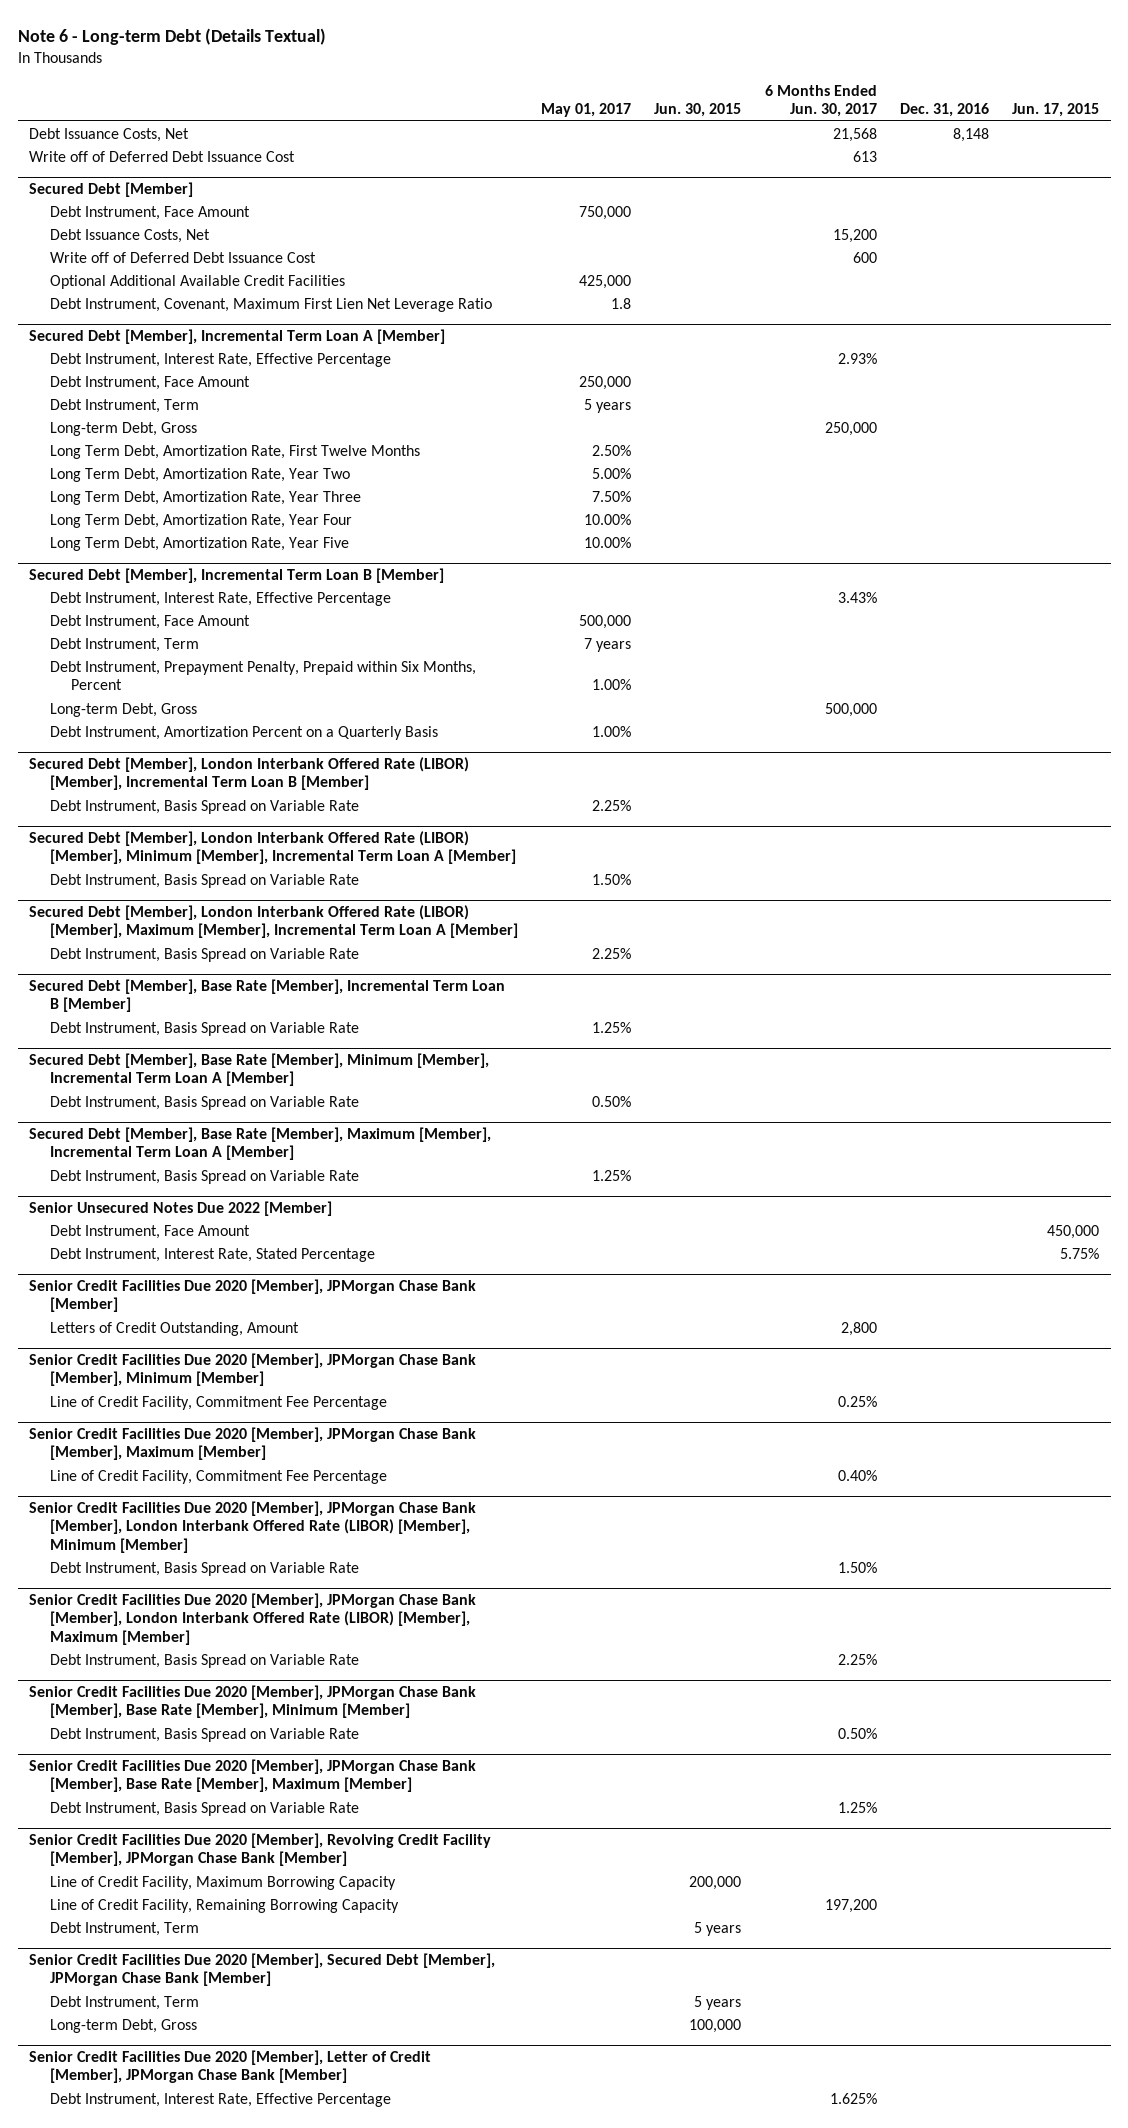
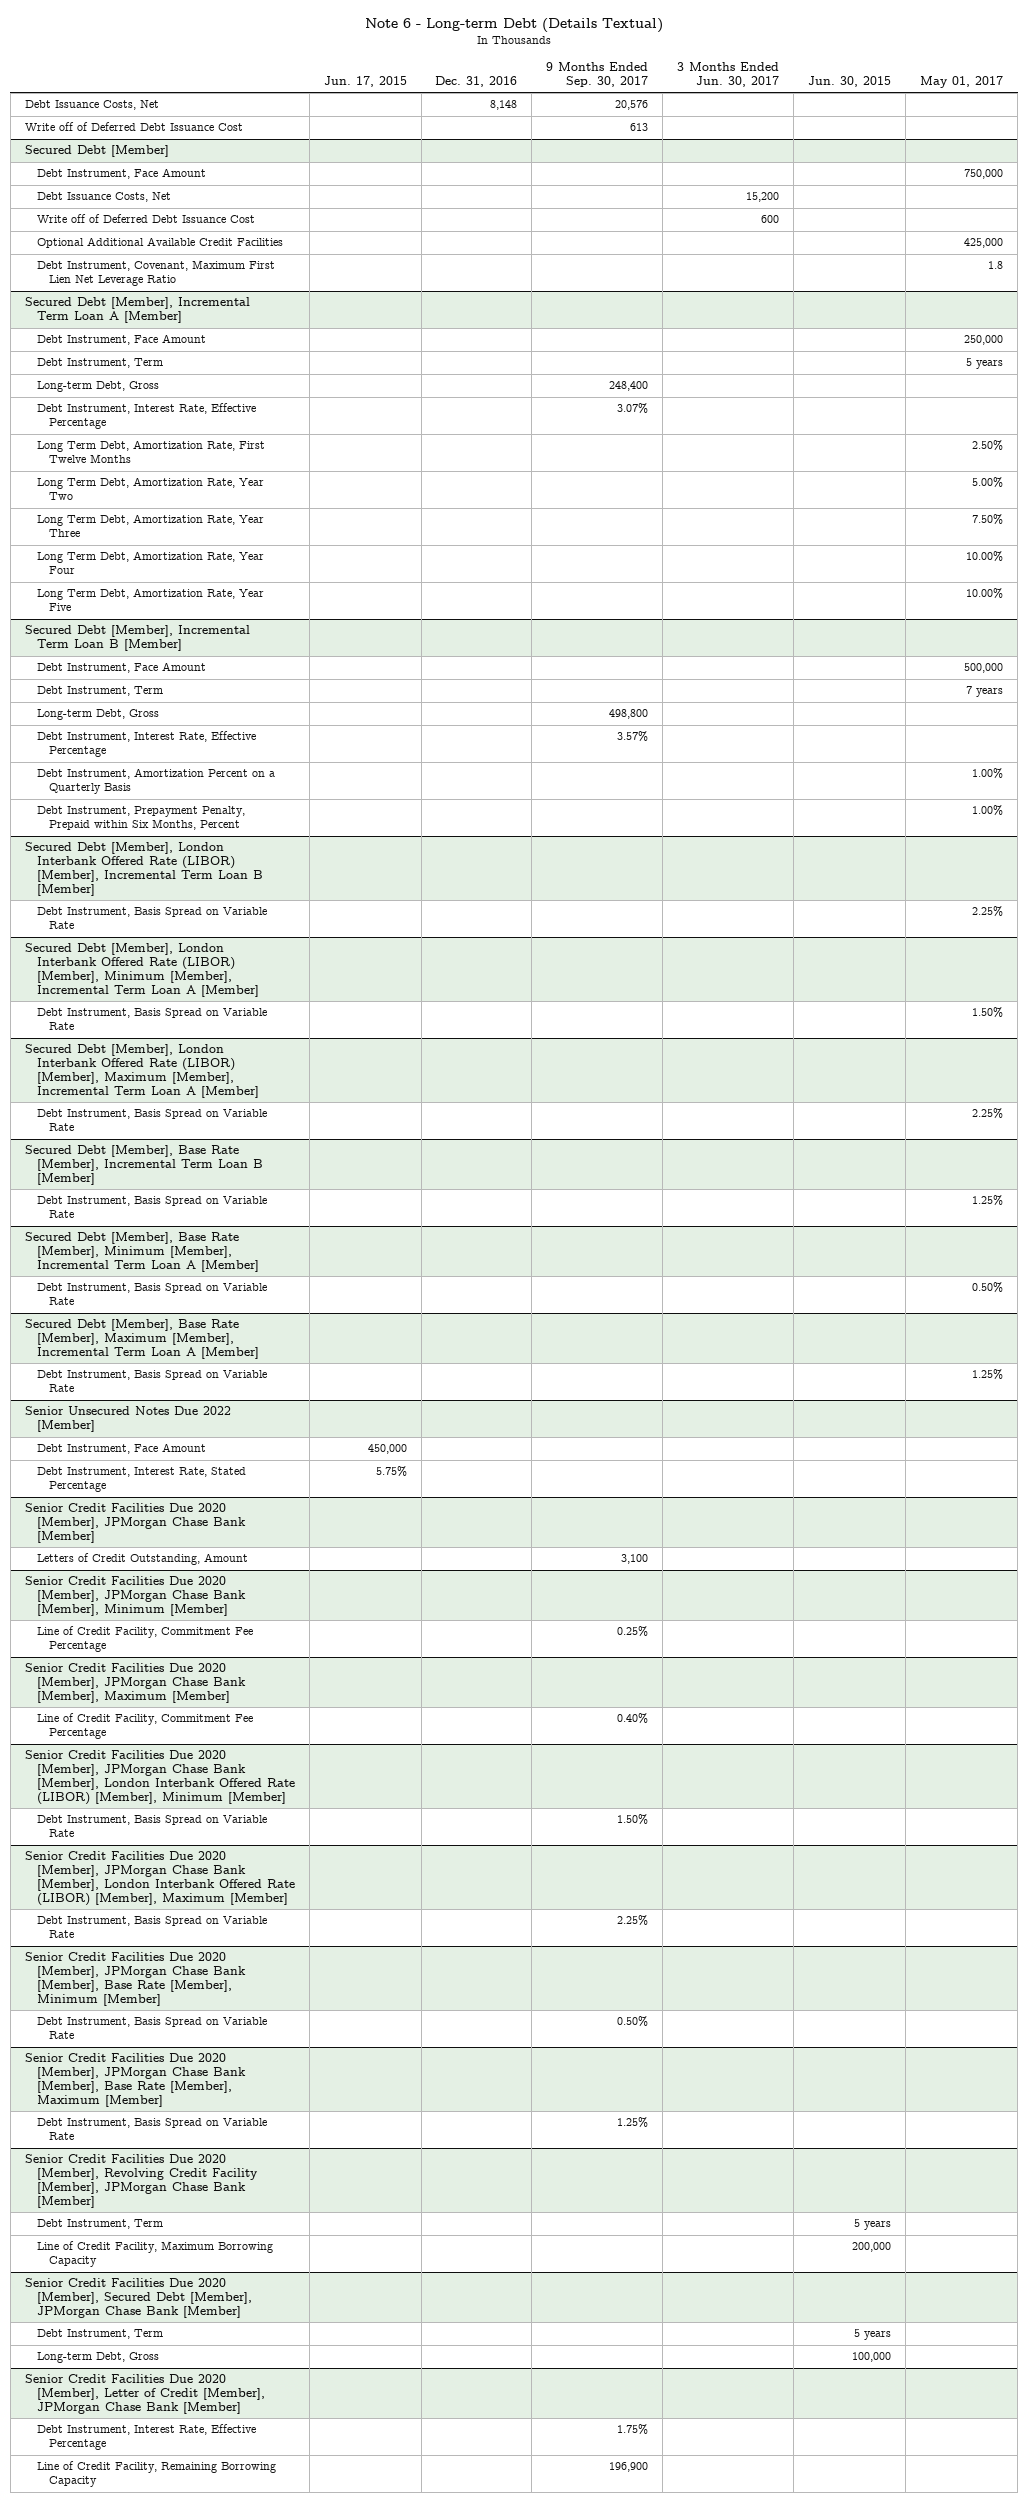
- | May 01, 2017 | Jun. 30, 2015 | 6 Months Ended Jun. 30, 2017 | Dec. 31, 2016 | Jun. 17, 2015
+ | Jun. 17, 2015 | Dec. 31, 2016 | 9 Months Ended Sep. 30, 2017 | 3 Months Ended Jun. 30, 2017 | Jun. 30, 2015 | May 01, 2017
@ Secured Debt [Member], Incremental Term Loan A [Member]
moved down: Debt Instrument, Interest Rate, Effective Percentage | | | 3.07% | | |
@ Secured Debt [Member], Incremental Term Loan B [Member]
moved down: Debt Instrument, Interest Rate, Effective Percentage | | | 3.57% | | |
moved down: Debt Instrument, Prepayment Penalty, Prepaid within Six Months, Percent | | | | | | 1.00%
@ Senior Credit Facilities Due 2020 [Member], Revolving Credit Facility [Member], JPMorgan Chase Bank [Member]
- Line of Credit Facility, Remaining Borrowing Capacity | | | 197,200 | |
moved down: Line of Credit Facility, Maximum Borrowing Capacity | | | | | 200,000 |
@ Senior Credit Facilities Due 2020 [Member], Letter of Credit [Member], JPMorgan Chase Bank [Member]
+ Line of Credit Facility, Remaining Borrowing Capacity | | | 196,900 | | |

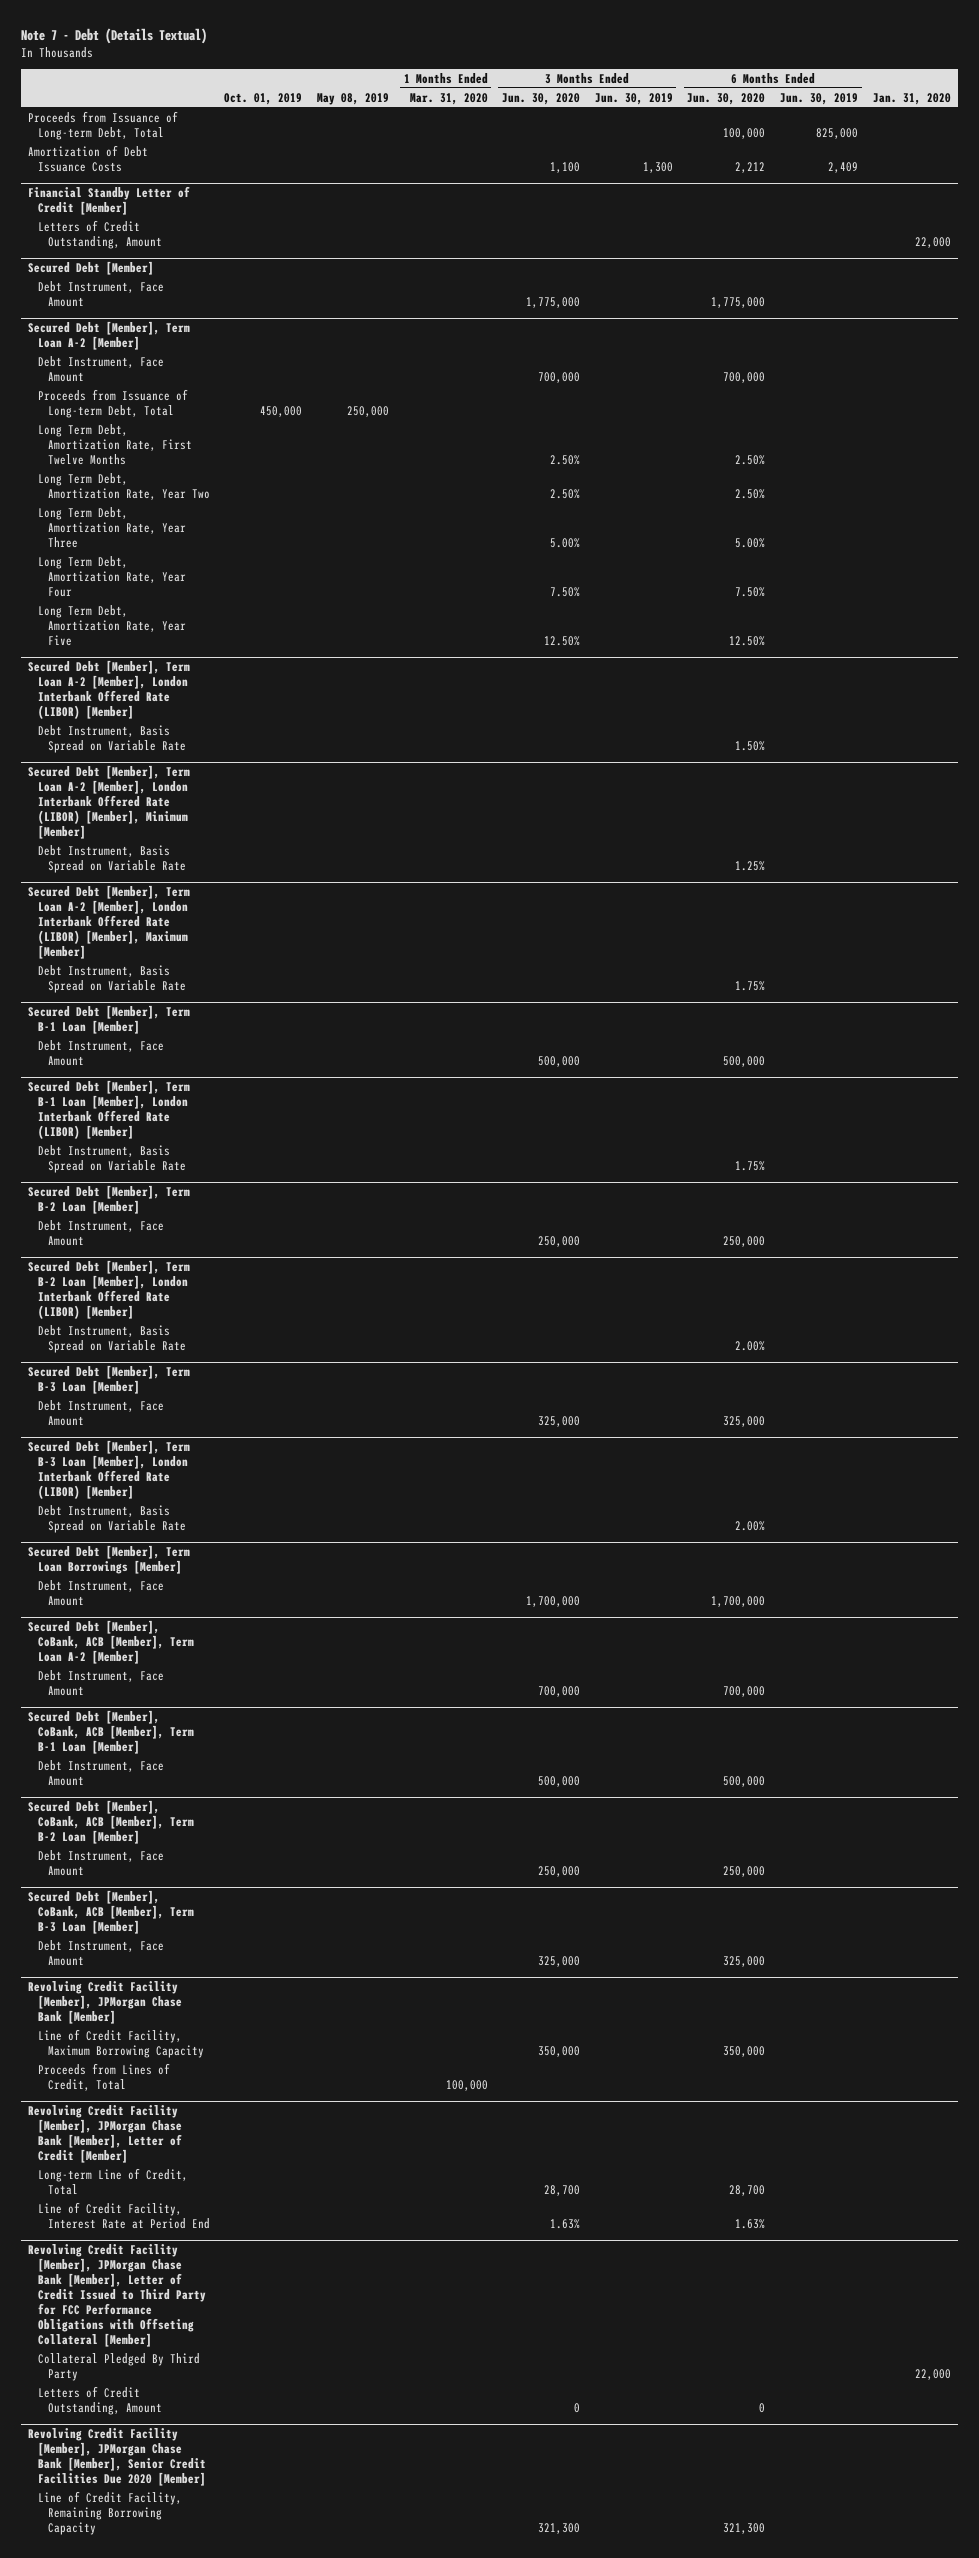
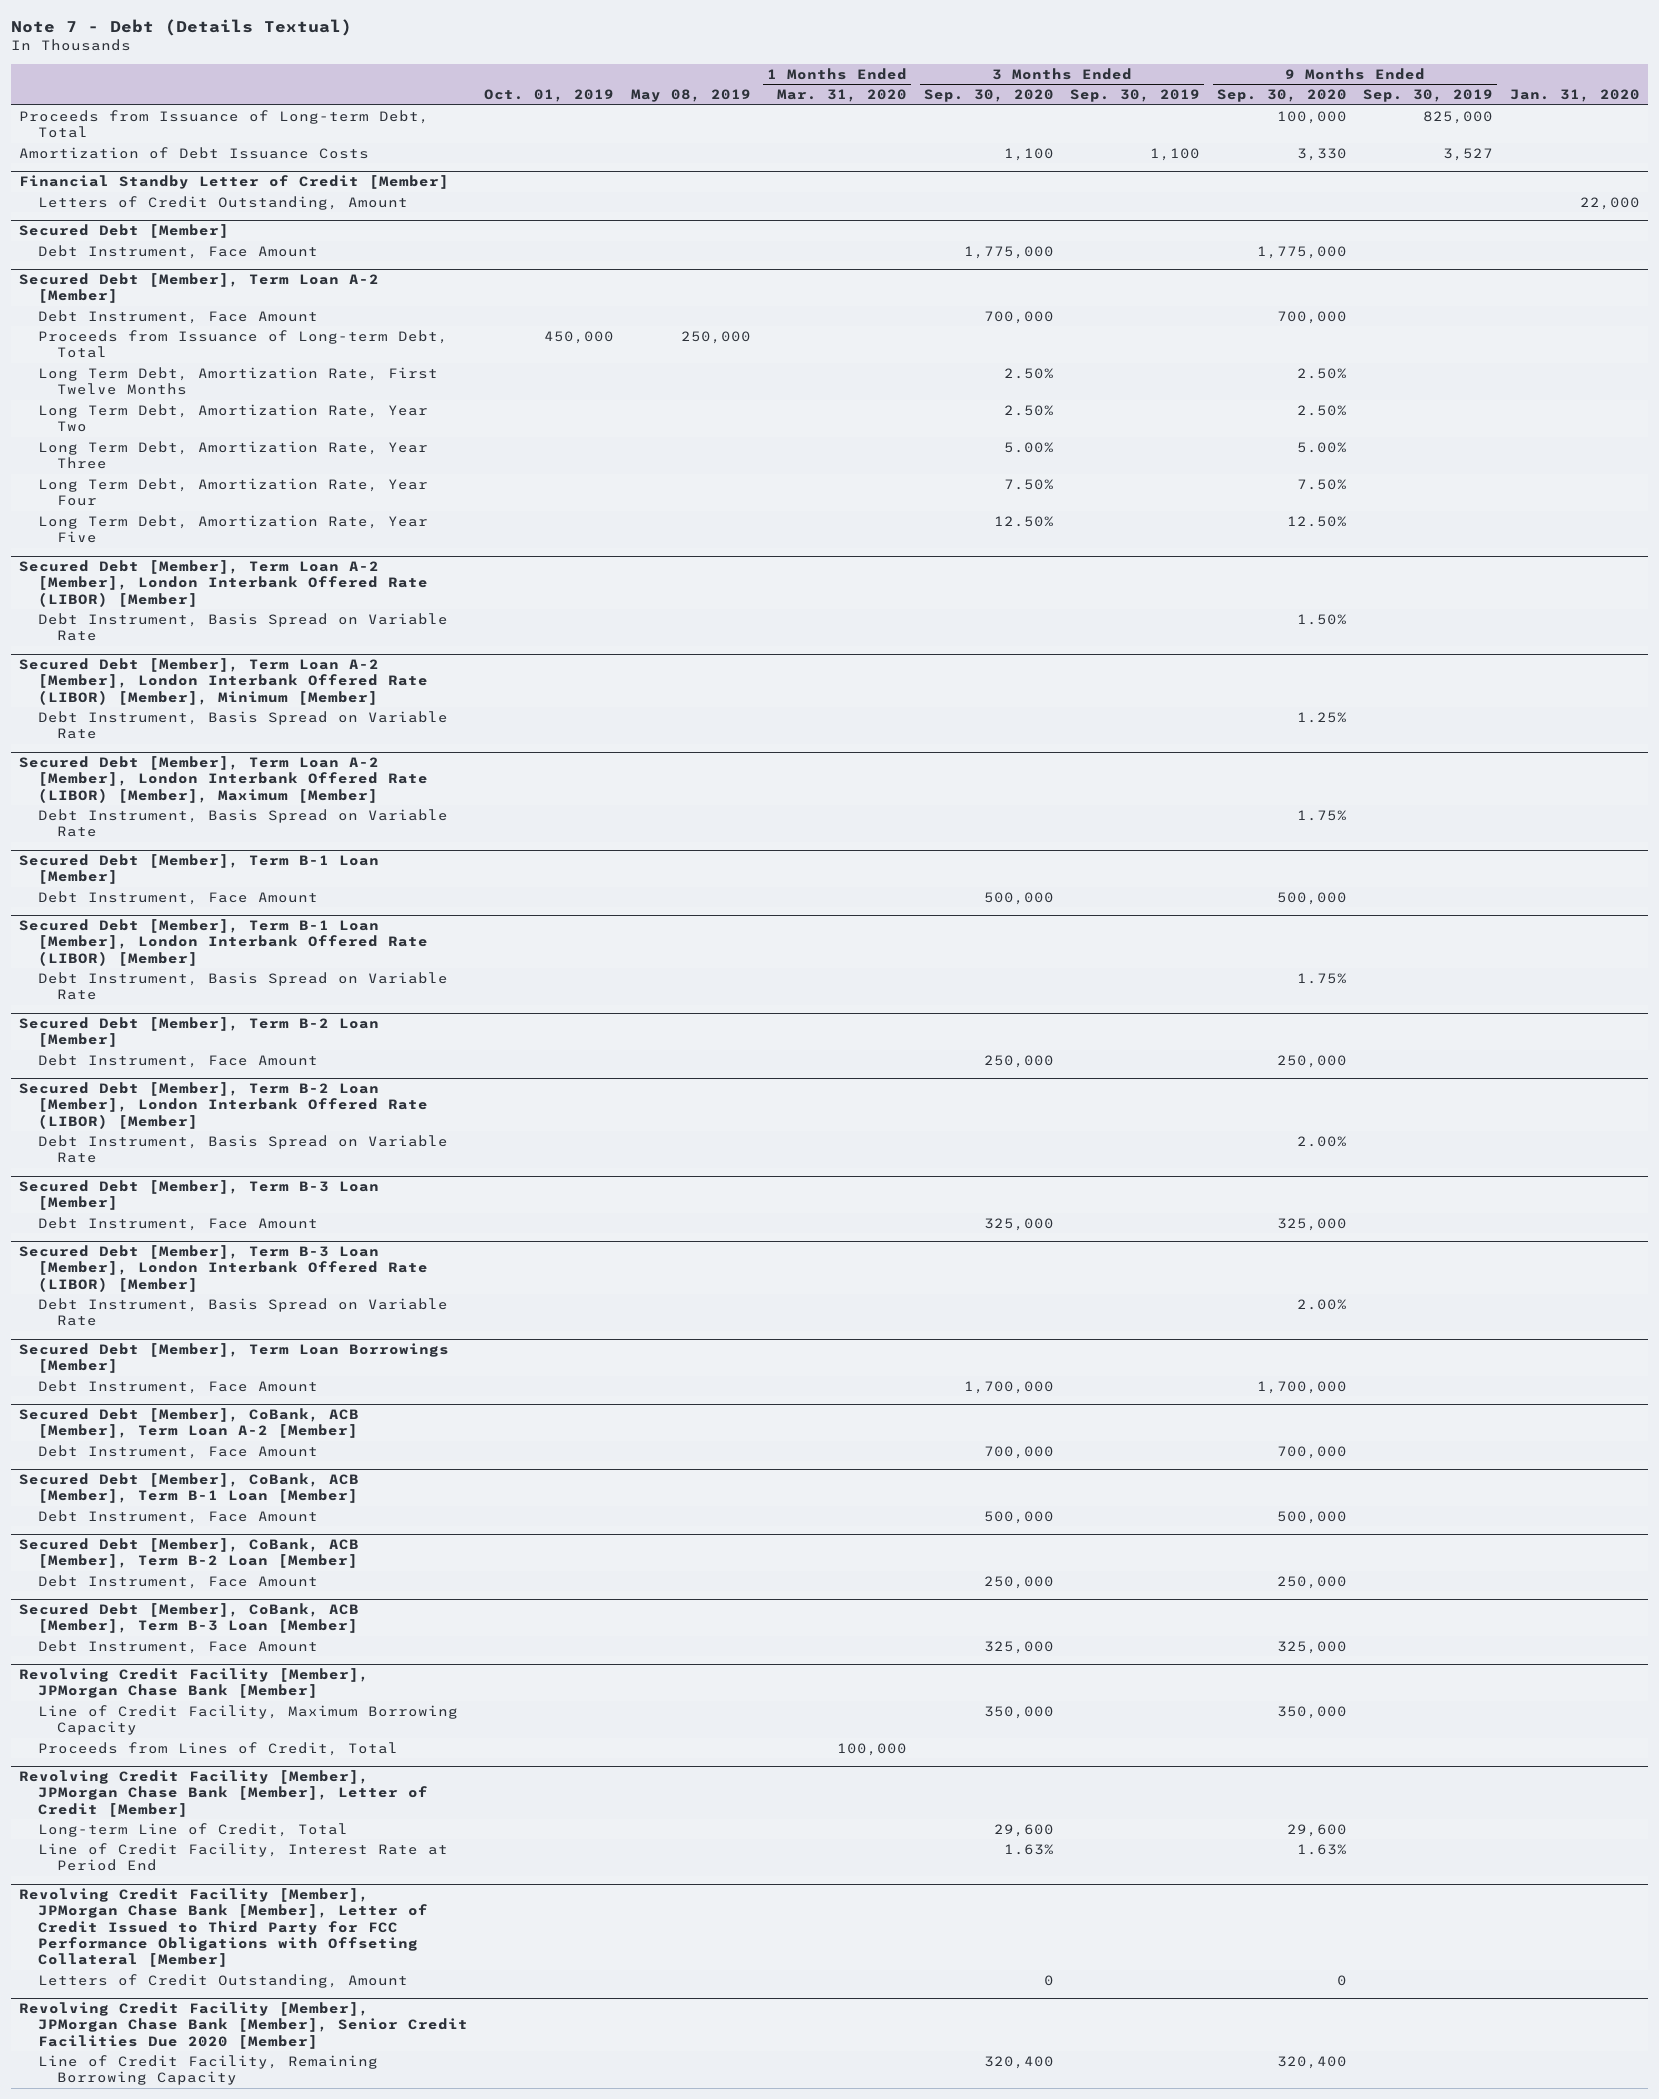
- | Oct. 01, 2019 | May 08, 2019 | 1 Months Ended Mar. 31, 2020 | 3 Months Ended Jun. 30, 2020 | 3 Months Ended Jun. 30, 2019 | 6 Months Ended Jun. 30, 2020 | 6 Months Ended Jun. 30, 2019 | Jan. 31, 2020
+ | Oct. 01, 2019 | May 08, 2019 | 1 Months Ended Mar. 31, 2020 | 3 Months Ended Sep. 30, 2020 | 3 Months Ended Sep. 30, 2019 | 9 Months Ended Sep. 30, 2020 | 9 Months Ended Sep. 30, 2019 | Jan. 31, 2020
@ Revolving Credit Facility [Member], JPMorgan Chase Bank [Member], Letter of Credit Issued to Third Party for FCC Performance Obligations with Offseting Collateral [Member]
- Collateral Pledged By Third Party | | | | | | | | 22,000

